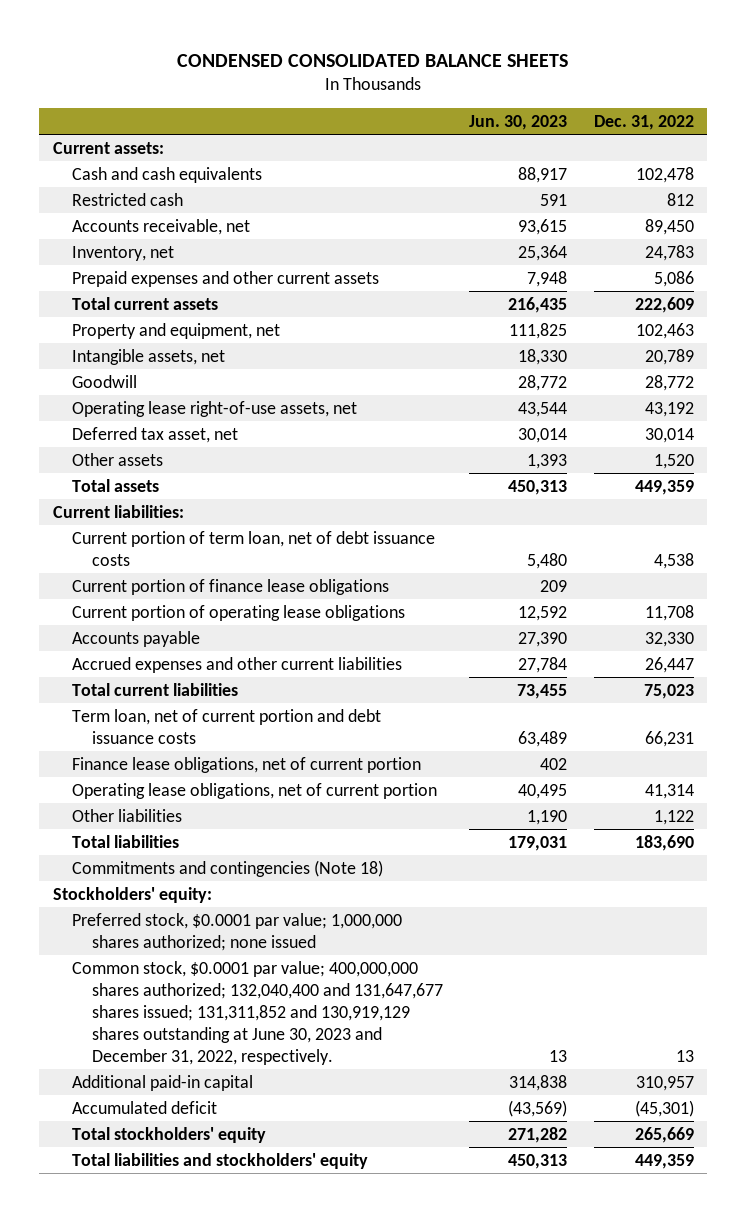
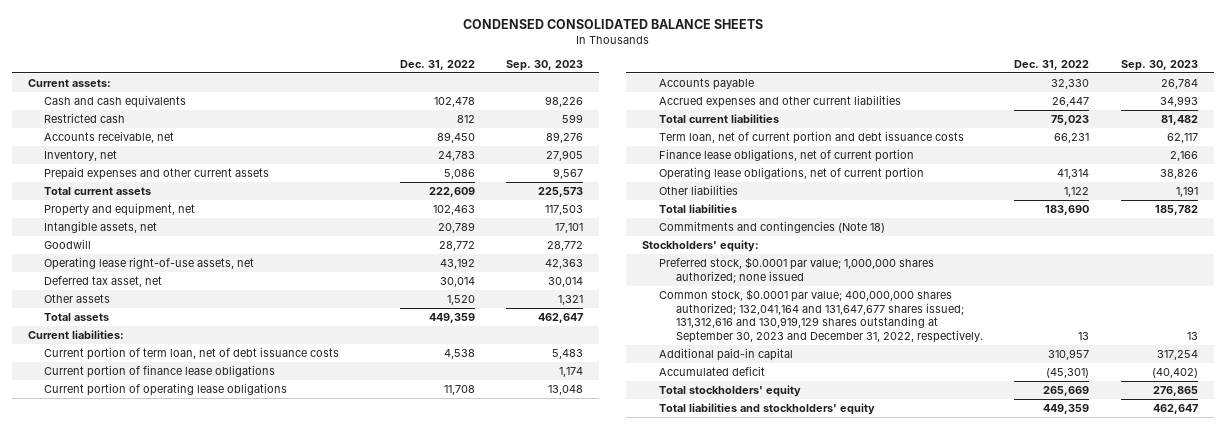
- | Jun. 30, 2023 | Dec. 31, 2022
+ | Dec. 31, 2022 | Sep. 30, 2023
- Common stock, $0.0001 par value; 400,000,000 shares authorized; 132,040,400 and 131,647,677 shares issued; 131,311,852 and 130,919,129 shares outstanding at June 30, 2023 and December 31, 2022, respectively. | 13 | 13
+ Common stock, $0.0001 par value; 400,000,000 shares authorized; 132,041,164 and 131,647,677 shares issued; 131,312,616 and 130,919,129 shares outstanding at September 30, 2023 and December 31, 2022, respectively. | 13 | 13

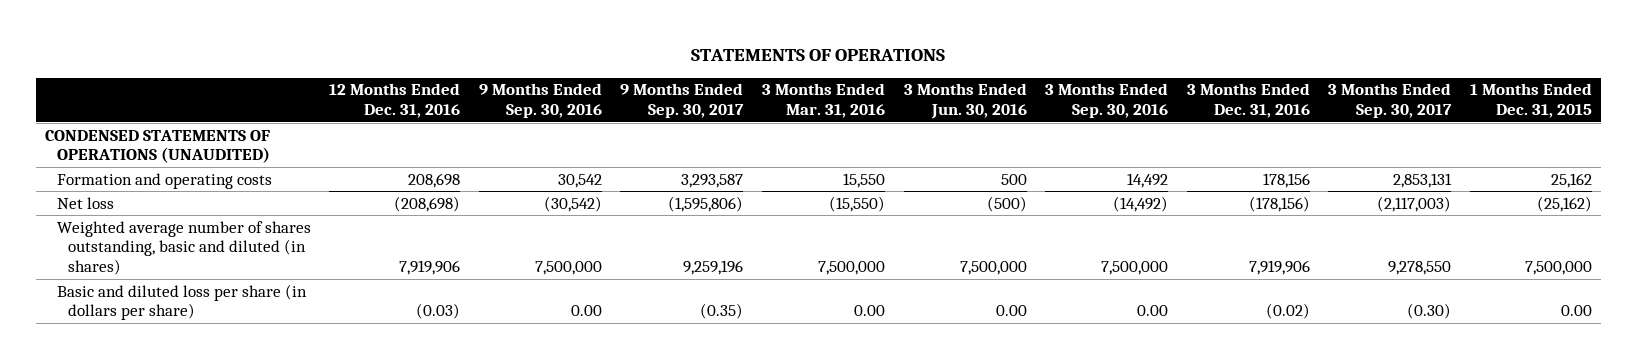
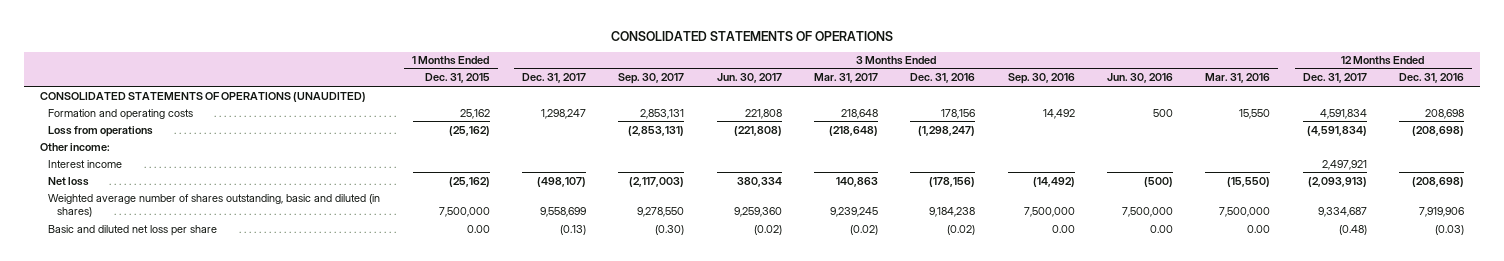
- STATEMENTS OF OPERATIONS
+ CONSOLIDATED STATEMENTS OF OPERATIONS
- | 12 Months Ended Dec. 31, 2016 | 9 Months Ended Sep. 30, 2016 | 9 Months Ended Sep. 30, 2017 | 3 Months Ended Mar. 31, 2016 | 3 Months Ended Jun. 30, 2016 | 3 Months Ended Sep. 30, 2016 | 3 Months Ended Dec. 31, 2016 | 3 Months Ended Sep. 30, 2017 | 1 Months Ended Dec. 31, 2015
+ | 1 Months Ended Dec. 31, 2015 | 3 Months Ended Dec. 31, 2017 | 3 Months Ended Sep. 30, 2017 | 3 Months Ended Jun. 30, 2017 | 3 Months Ended Mar. 31, 2017 | 3 Months Ended Dec. 31, 2016 | 3 Months Ended Sep. 30, 2016 | 3 Months Ended Jun. 30, 2016 | 3 Months Ended Mar. 31, 2016 | 12 Months Ended Dec. 31, 2017 | 12 Months Ended Dec. 31, 2016
- CONDENSED STATEMENTS OF OPERATIONS (UNAUDITED)
+ CONSOLIDATED STATEMENTS OF OPERATIONS (UNAUDITED)
+ Loss from operations | (25,162) | | (2,853,131) | (221,808) | (218,648) | (1,298,247) | | | | (4,591,834) | (208,698)
+ Other income:
+ Interest income | | | | | | | | | | 2,497,921 |
- Weighted average number of shares outstanding, basic and diluted (in shares) | 7,919,906 | 7,500,000 | 9,259,196 | 7,500,000 | 7,500,000 | 7,500,000 | 7,919,906 | 9,278,550 | 7,500,000
- Basic and diluted loss per share (in dollars per share) | (0.03) | 0.00 | (0.35) | 0.00 | 0.00 | 0.00 | (0.02) | (0.30) | 0.00
+ Weighted average number of shares outstanding, basic and diluted (in shares) | 7,500,000 | 9,558,699 | 9,278,550 | 9,259,360 | 9,239,245 | 9,184,238 | 7,500,000 | 7,500,000 | 7,500,000 | 9,334,687 | 7,919,906
+ Basic and diluted net loss per share | 0.00 | (0.13) | (0.30) | (0.02) | (0.02) | (0.02) | 0.00 | 0.00 | 0.00 | (0.48) | (0.03)

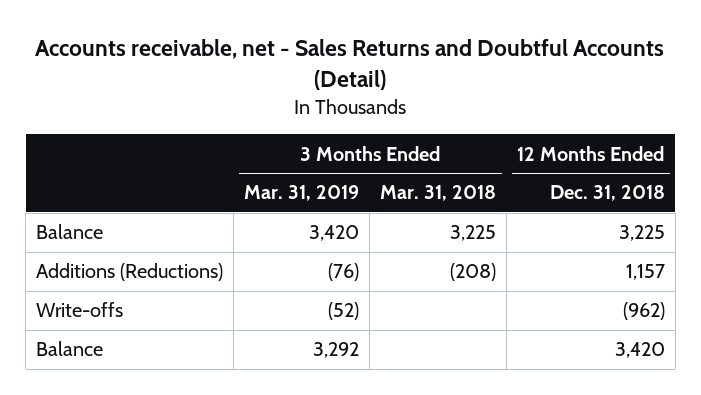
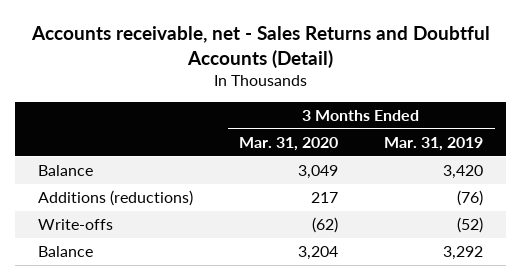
- | 3 Months Ended Mar. 31, 2019 | 3 Months Ended Mar. 31, 2018 | 12 Months Ended Dec. 31, 2018
+ | 3 Months Ended Mar. 31, 2020 | 3 Months Ended Mar. 31, 2019
- Additions (Reductions) | (76) | (208) | 1,157
+ Additions (reductions) | 217 | (76)

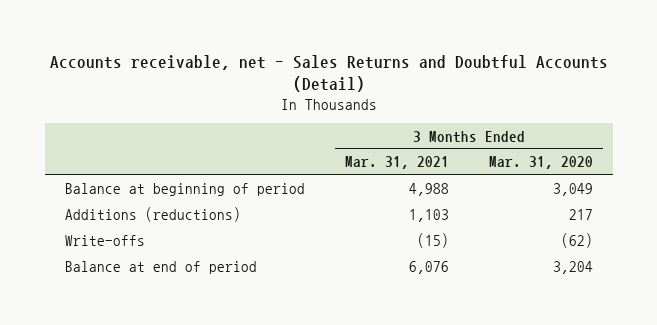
- | 3 Months Ended Mar. 31, 2020 | 3 Months Ended Mar. 31, 2019
+ | 3 Months Ended Mar. 31, 2021 | 3 Months Ended Mar. 31, 2020
- Balance | 3,049 | 3,420
+ Balance at beginning of period | 4,988 | 3,049
- Balance | 3,204 | 3,292
+ Balance at end of period | 6,076 | 3,204

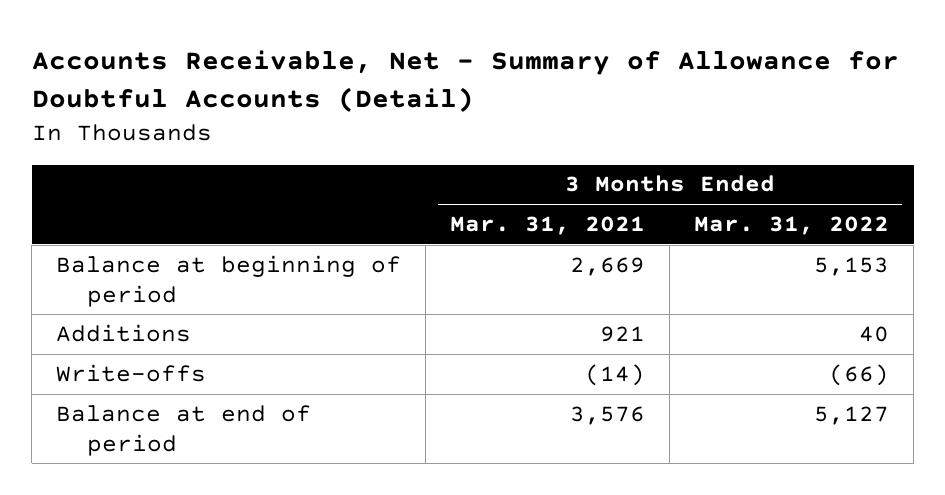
- Accounts receivable, net - Sales Returns and Doubtful Accounts (Detail)
+ Accounts Receivable, Net - Summary of Allowance for Doubtful Accounts (Detail)
- | 3 Months Ended Mar. 31, 2021 | 3 Months Ended Mar. 31, 2020
+ | 3 Months Ended Mar. 31, 2021 | 3 Months Ended Mar. 31, 2022
- Balance at beginning of period | 4,988 | 3,049
- Additions (reductions) | 1,103 | 217
- Write-offs | (15) | (62)
- Balance at end of period | 6,076 | 3,204
+ Balance at beginning of period | 2,669 | 5,153
+ Additions | 921 | 40
+ Write-offs | (14) | (66)
+ Balance at end of period | 3,576 | 5,127

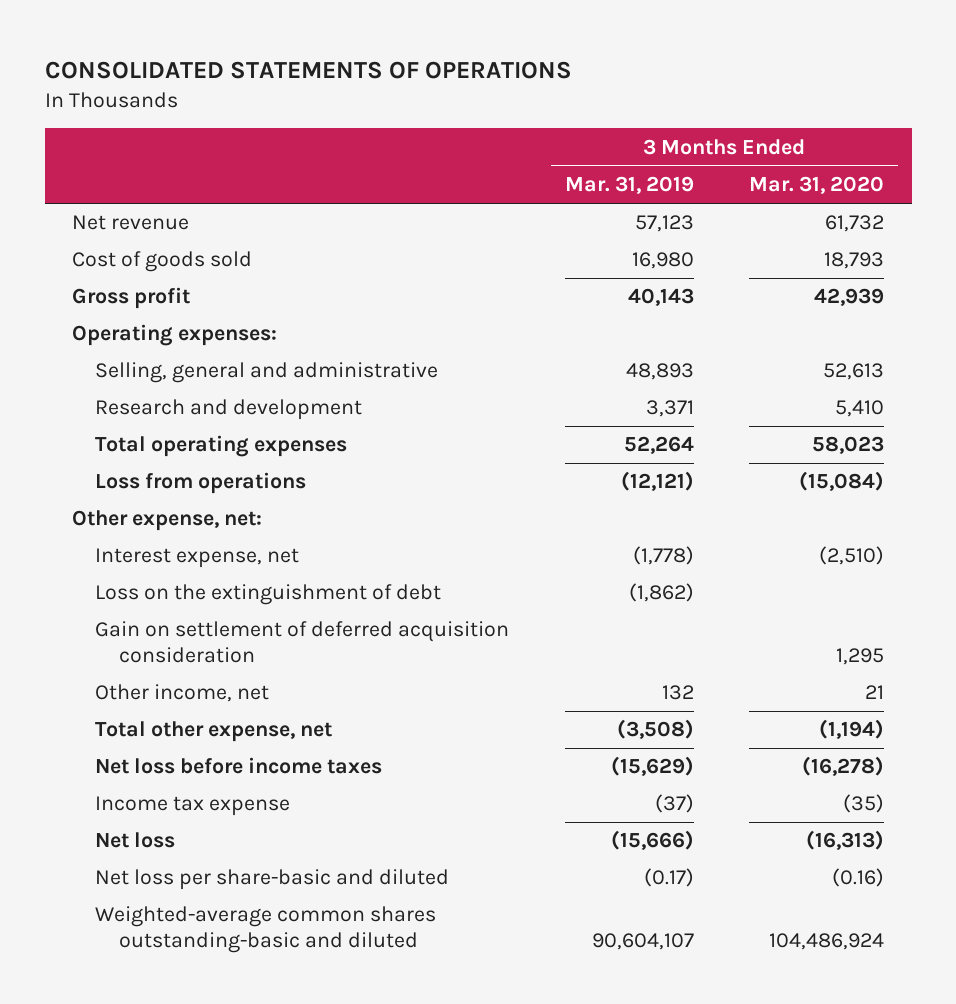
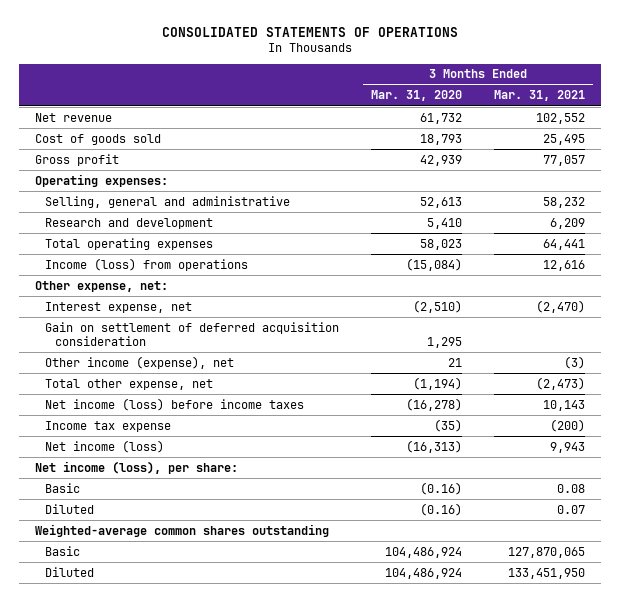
- | 3 Months Ended Mar. 31, 2019 | 3 Months Ended Mar. 31, 2020
+ | 3 Months Ended Mar. 31, 2020 | 3 Months Ended Mar. 31, 2021
- Loss from operations | (12,121) | (15,084)
+ Income (loss) from operations | (15,084) | 12,616
- Loss on the extinguishment of debt | (1,862) |
- Other income, net | 132 | 21
+ Other income (expense), net | 21 | (3)
- Net loss before income taxes | (15,629) | (16,278)
+ Net income (loss) before income taxes | (16,278) | 10,143
- Net loss | (15,666) | (16,313)
- Net loss per share-basic and diluted | (0.17) | (0.16)
- Weighted-average common shares outstanding-basic and diluted | 90,604,107 | 104,486,924
+ Net income (loss) | (16,313) | 9,943
+ Net income (loss), per share:
+ Basic | (0.16) | 0.08
+ Diluted | (0.16) | 0.07
+ Weighted-average common shares outstanding
+ Basic | 104,486,924 | 127,870,065
+ Diluted | 104,486,924 | 133,451,950

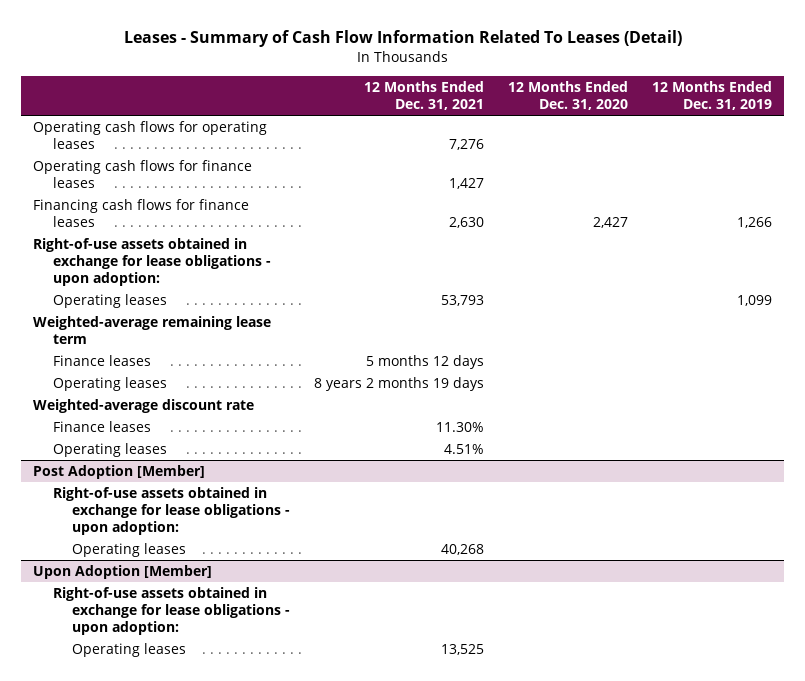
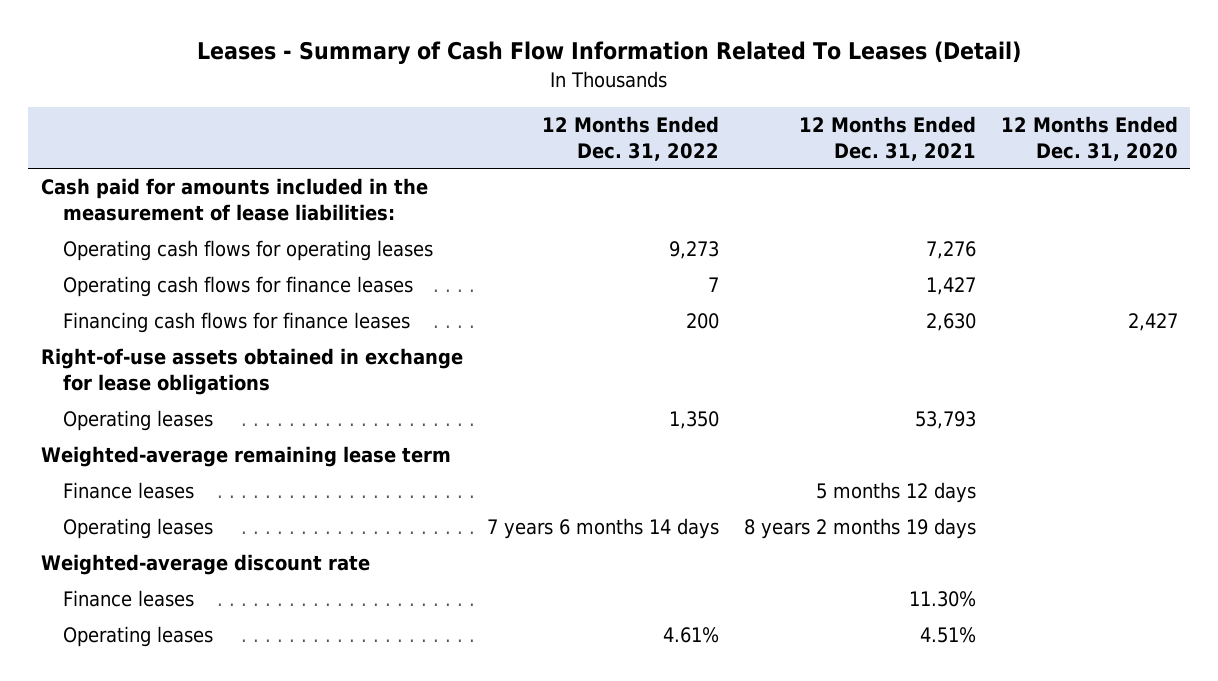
- | 12 Months Ended Dec. 31, 2021 | 12 Months Ended Dec. 31, 2020 | 12 Months Ended Dec. 31, 2019
+ | 12 Months Ended Dec. 31, 2022 | 12 Months Ended Dec. 31, 2021 | 12 Months Ended Dec. 31, 2020
+ Cash paid for amounts included in the measurement of lease liabilities:
- Right-of-use assets obtained in exchange for lease obligations - upon adoption:
+ Right-of-use assets obtained in exchange for lease obligations
- Post Adoption [Member]
- Right-of-use assets obtained in exchange for lease obligations - upon adoption:
- Operating leases | 40,268 | |
- Upon Adoption [Member]
- Right-of-use assets obtained in exchange for lease obligations - upon adoption:
- Operating leases | 13,525 | |

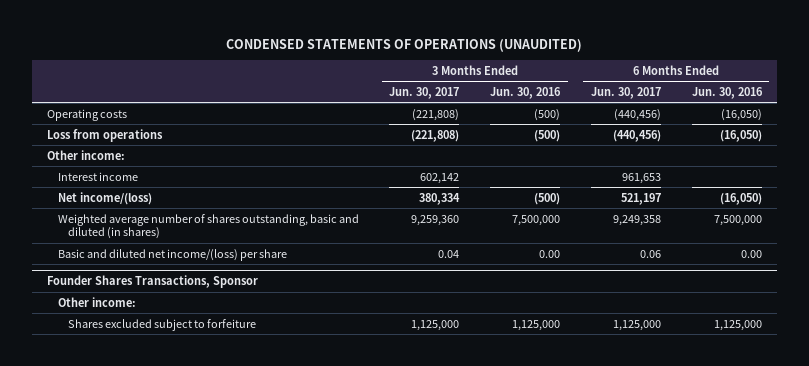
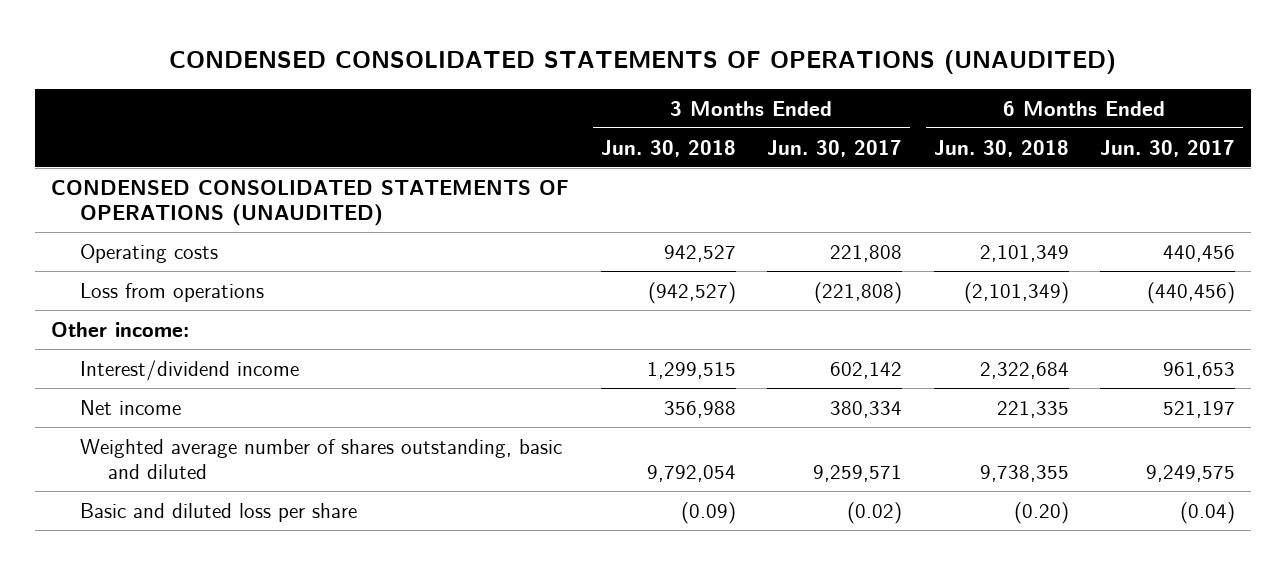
- CONDENSED STATEMENTS OF OPERATIONS (UNAUDITED)
+ CONDENSED CONSOLIDATED STATEMENTS OF OPERATIONS (UNAUDITED)
- | 3 Months Ended Jun. 30, 2017 | 3 Months Ended Jun. 30, 2016 | 6 Months Ended Jun. 30, 2017 | 6 Months Ended Jun. 30, 2016
+ | 3 Months Ended Jun. 30, 2018 | 3 Months Ended Jun. 30, 2017 | 6 Months Ended Jun. 30, 2018 | 6 Months Ended Jun. 30, 2017
- Operating costs | (221,808) | (500) | (440,456) | (16,050)
+ CONDENSED CONSOLIDATED STATEMENTS OF OPERATIONS (UNAUDITED)
+ Operating costs | 942,527 | 221,808 | 2,101,349 | 440,456
- Interest income | 602,142 | | 961,653 |
- Net income/(loss) | 380,334 | (500) | 521,197 | (16,050)
- Weighted average number of shares outstanding, basic and diluted (in shares) | 9,259,360 | 7,500,000 | 9,249,358 | 7,500,000
- Basic and diluted net income/(loss) per share | 0.04 | 0.00 | 0.06 | 0.00
- Founder Shares Transactions, Sponsor
- Other income:
- Shares excluded subject to forfeiture | 1,125,000 | 1,125,000 | 1,125,000 | 1,125,000
+ Interest/dividend income | 1,299,515 | 602,142 | 2,322,684 | 961,653
+ Net income | 356,988 | 380,334 | 221,335 | 521,197
+ Weighted average number of shares outstanding, basic and diluted | 9,792,054 | 9,259,571 | 9,738,355 | 9,249,575
+ Basic and diluted loss per share | (0.09) | (0.02) | (0.20) | (0.04)

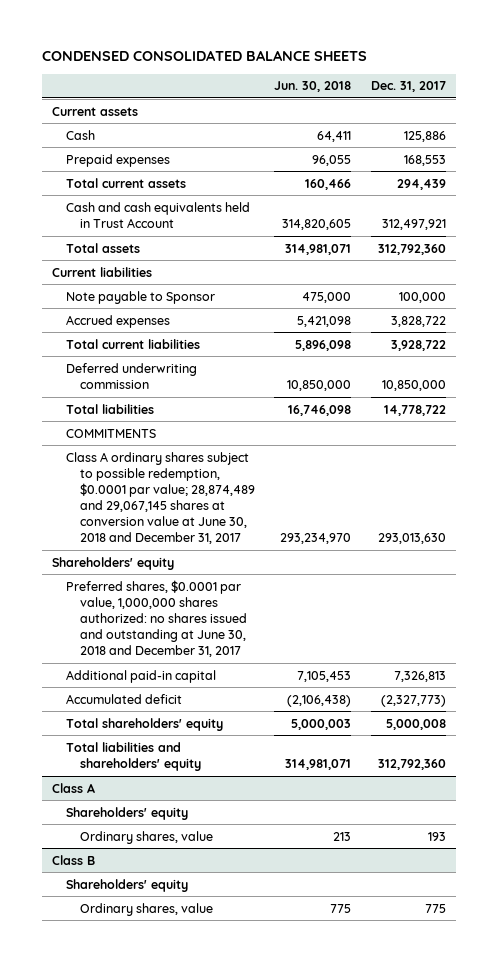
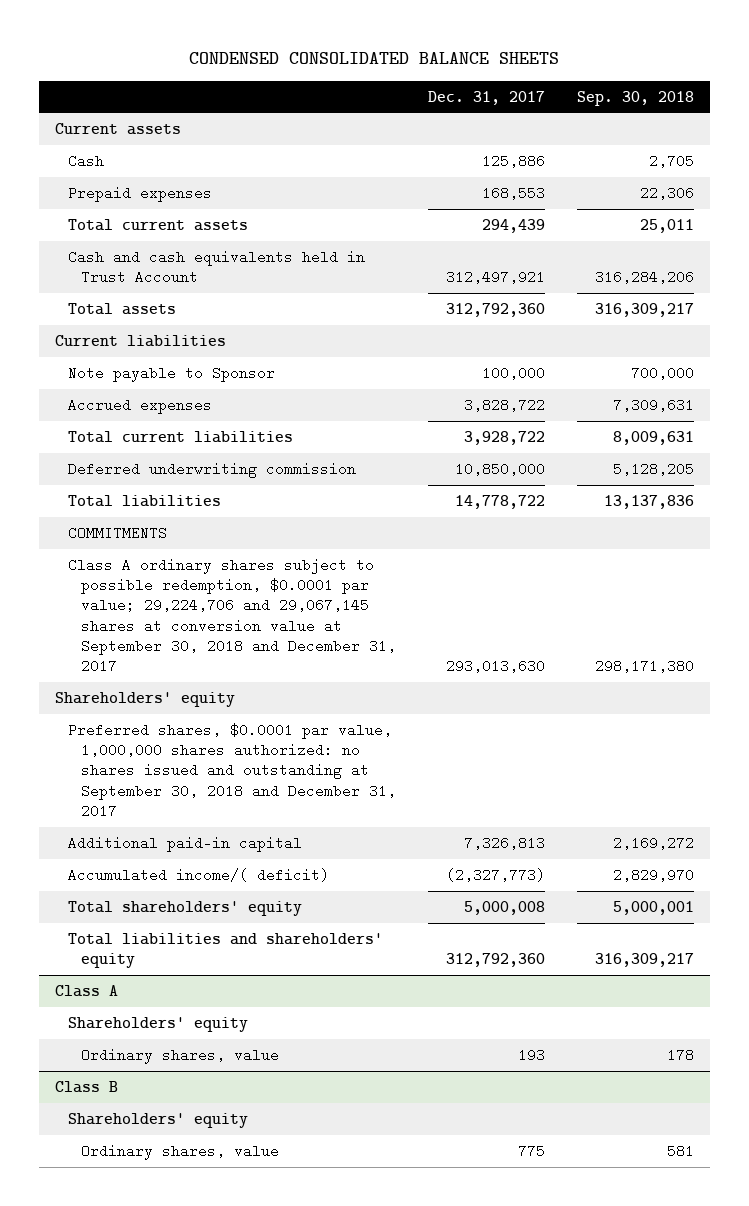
- | Jun. 30, 2018 | Dec. 31, 2017
+ | Dec. 31, 2017 | Sep. 30, 2018
- Class A ordinary shares subject to possible redemption, $0.0001 par value; 28,874,489 and 29,067,145 shares at conversion value at June 30, 2018 and December 31, 2017 | 293,234,970 | 293,013,630
+ Class A ordinary shares subject to possible redemption, $0.0001 par value; 29,224,706 and 29,067,145 shares at conversion value at September 30, 2018 and December 31, 2017 | 293,013,630 | 298,171,380
- Preferred shares, $0.0001 par value, 1,000,000 shares authorized: no shares issued and outstanding at June 30, 2018 and December 31, 2017
+ Preferred shares, $0.0001 par value, 1,000,000 shares authorized: no shares issued and outstanding at September 30, 2018 and December 31, 2017
- Accumulated deficit | (2,106,438) | (2,327,773)
+ Accumulated income/( deficit) | (2,327,773) | 2,829,970

